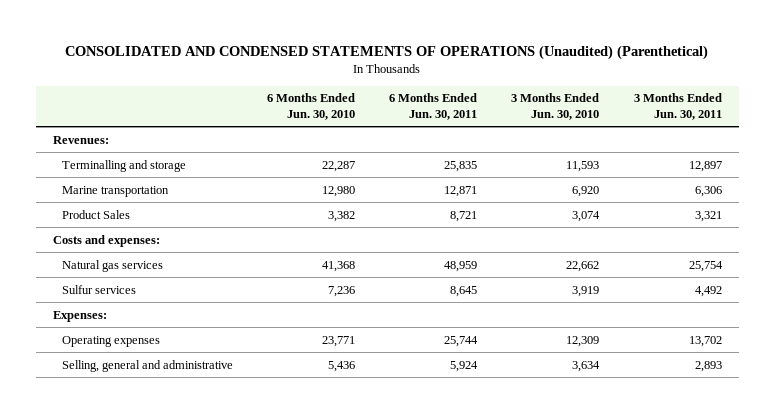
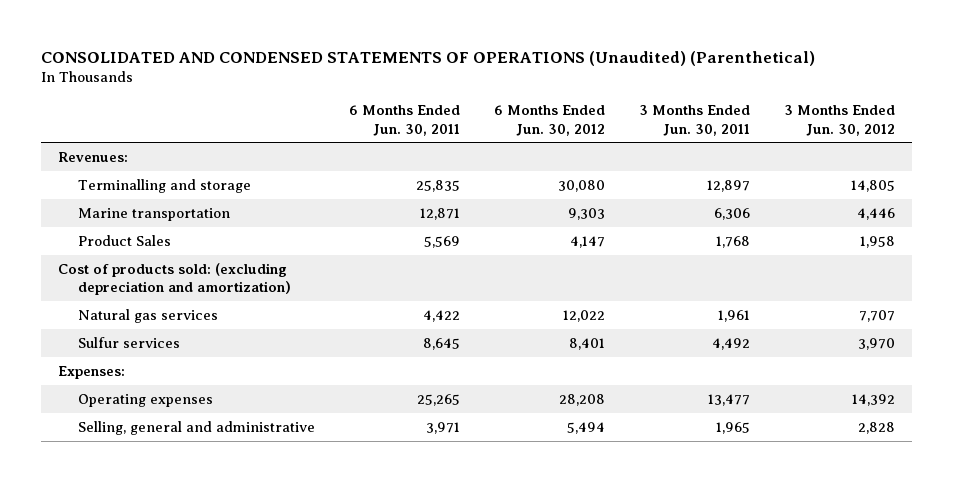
- | 6 Months Ended Jun. 30, 2010 | 6 Months Ended Jun. 30, 2011 | 3 Months Ended Jun. 30, 2010 | 3 Months Ended Jun. 30, 2011
+ | 6 Months Ended Jun. 30, 2011 | 6 Months Ended Jun. 30, 2012 | 3 Months Ended Jun. 30, 2011 | 3 Months Ended Jun. 30, 2012
- Product Sales | 3,382 | 8,721 | 3,074 | 3,321
- Costs and expenses:
- Natural gas services | 41,368 | 48,959 | 22,662 | 25,754
+ Product Sales | 5,569 | 4,147 | 1,768 | 1,958
+ Cost of products sold: (excluding depreciation and amortization)
+ Natural gas services | 4,422 | 12,022 | 1,961 | 7,707
- Operating expenses | 23,771 | 25,744 | 12,309 | 13,702
- Selling, general and administrative | 5,436 | 5,924 | 3,634 | 2,893
+ Operating expenses | 25,265 | 28,208 | 13,477 | 14,392
+ Selling, general and administrative | 3,971 | 5,494 | 1,965 | 2,828

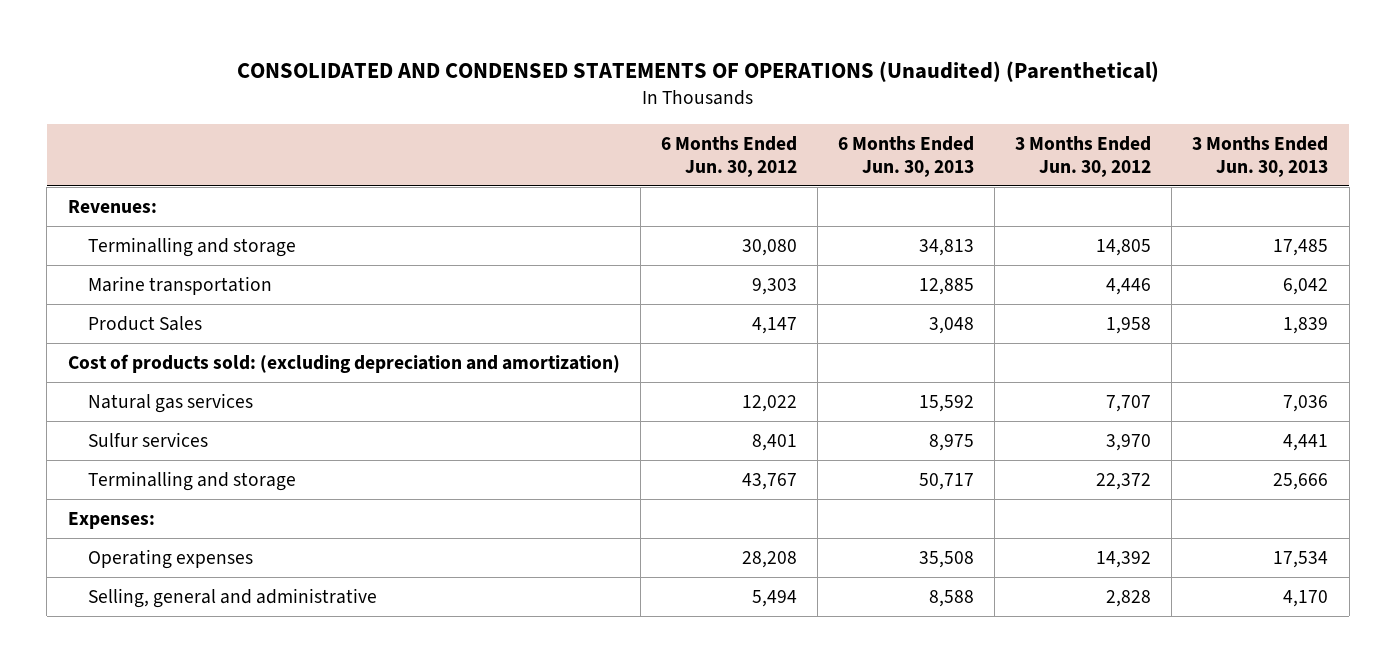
- | 6 Months Ended Jun. 30, 2011 | 6 Months Ended Jun. 30, 2012 | 3 Months Ended Jun. 30, 2011 | 3 Months Ended Jun. 30, 2012
+ | 6 Months Ended Jun. 30, 2012 | 6 Months Ended Jun. 30, 2013 | 3 Months Ended Jun. 30, 2012 | 3 Months Ended Jun. 30, 2013
+ Terminalling and storage | 43,767 | 50,717 | 22,372 | 25,666

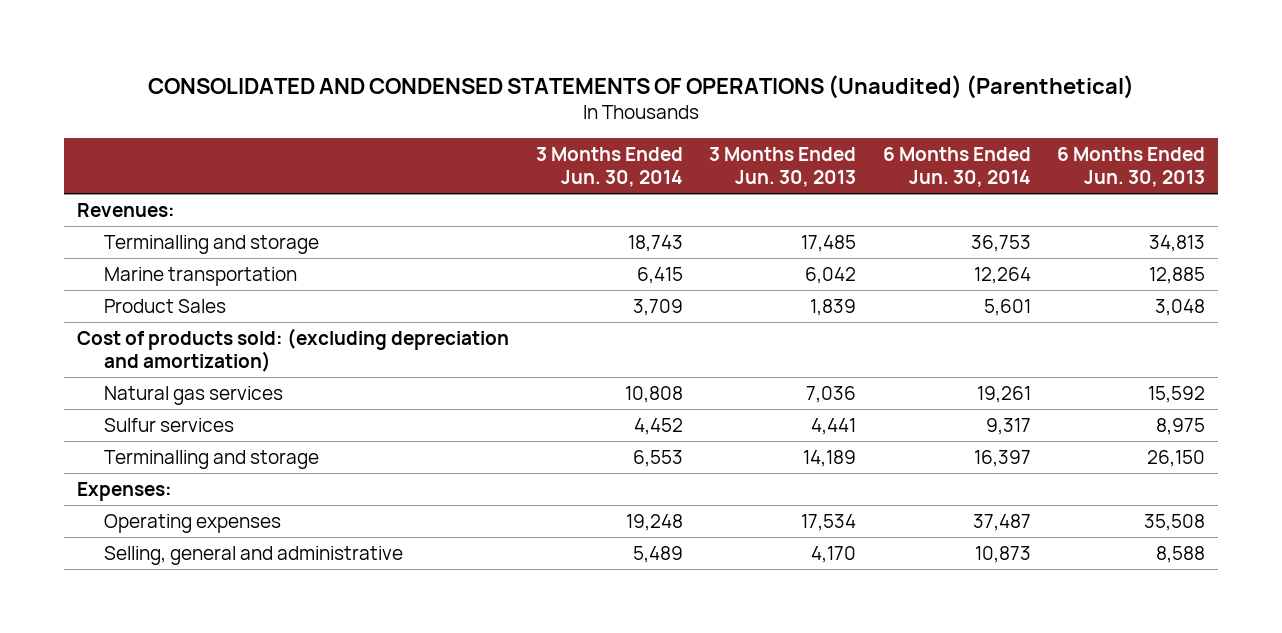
- | 6 Months Ended Jun. 30, 2012 | 6 Months Ended Jun. 30, 2013 | 3 Months Ended Jun. 30, 2012 | 3 Months Ended Jun. 30, 2013
+ | 3 Months Ended Jun. 30, 2014 | 3 Months Ended Jun. 30, 2013 | 6 Months Ended Jun. 30, 2014 | 6 Months Ended Jun. 30, 2013
- Terminalling and storage | 43,767 | 50,717 | 22,372 | 25,666
+ Terminalling and storage | 6,553 | 14,189 | 16,397 | 26,150

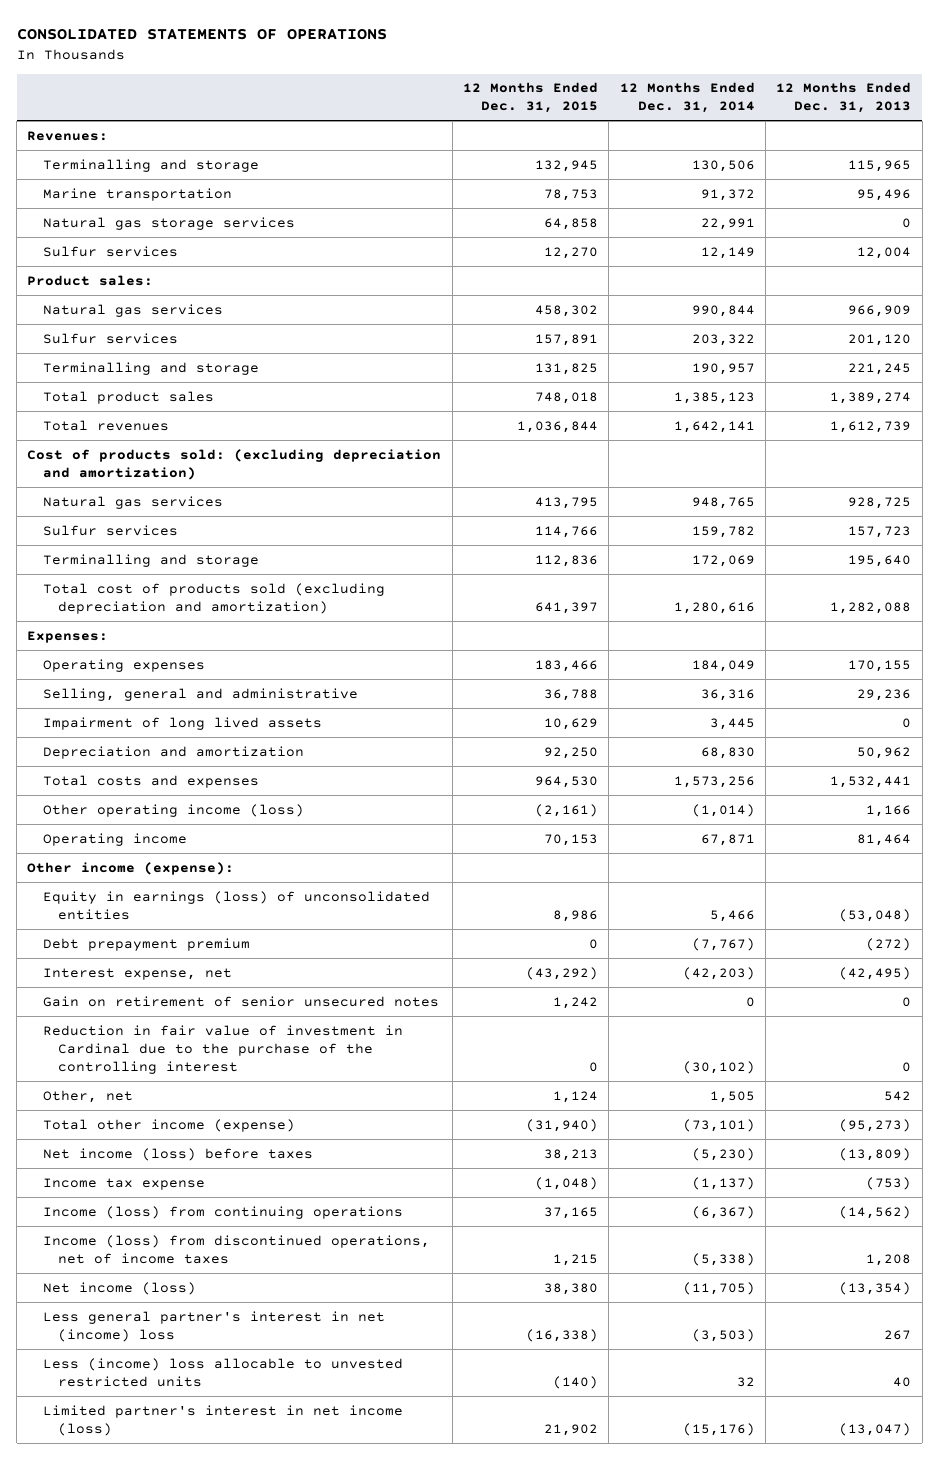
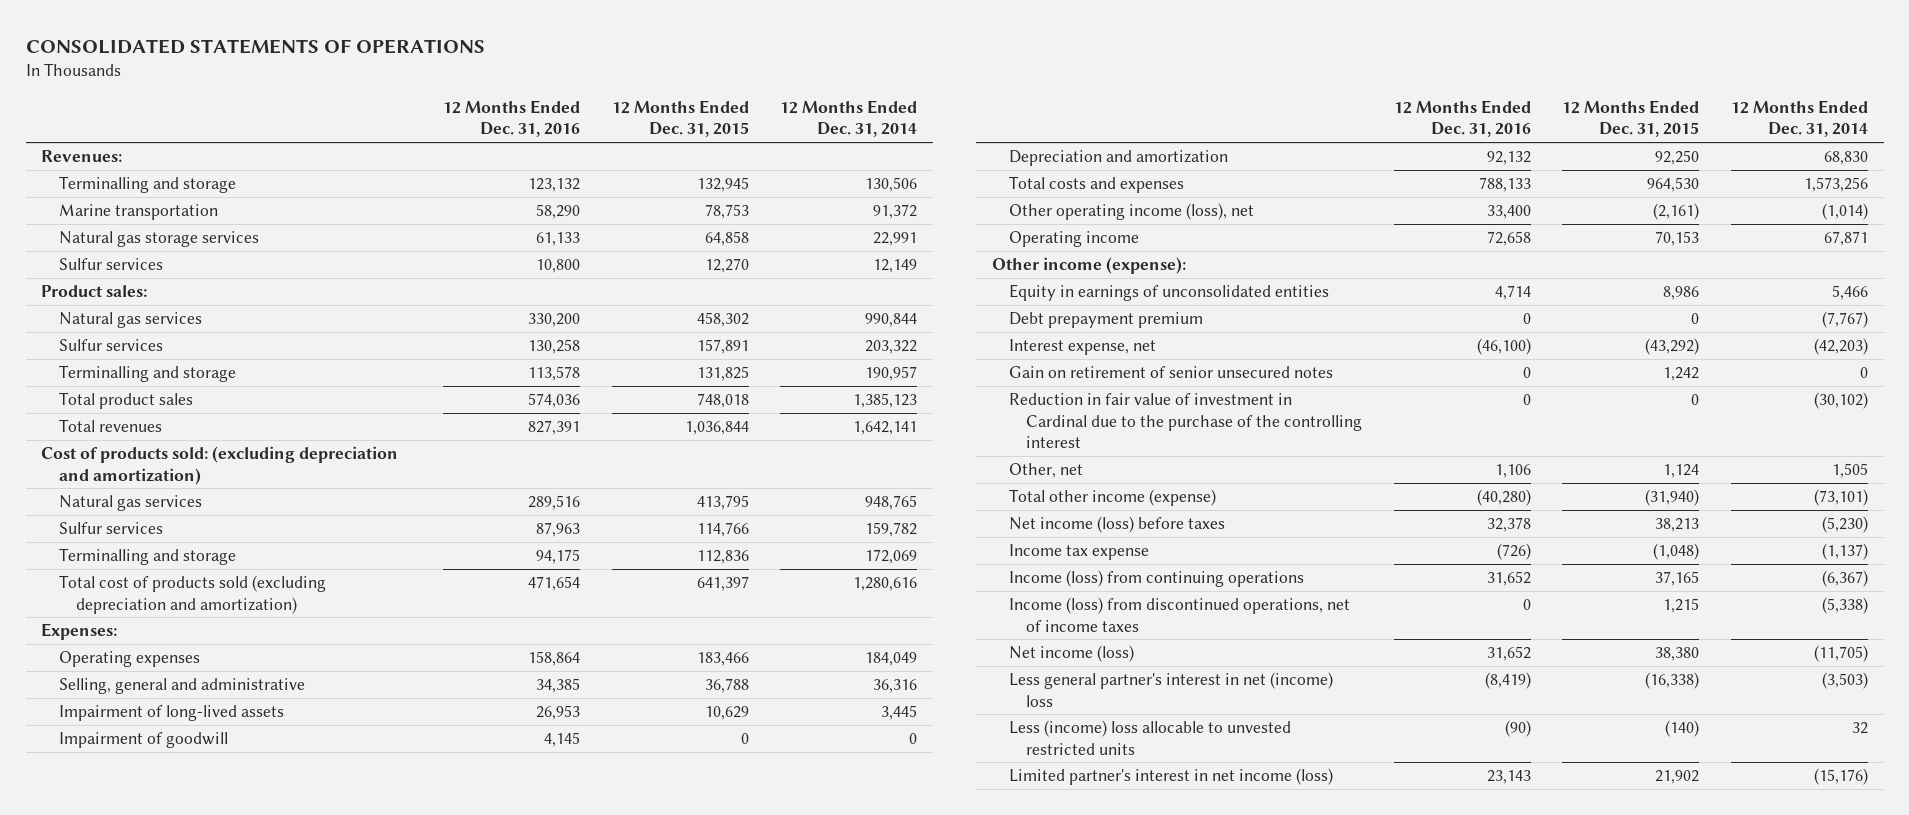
- | 12 Months Ended Dec. 31, 2015 | 12 Months Ended Dec. 31, 2014 | 12 Months Ended Dec. 31, 2013
+ | 12 Months Ended Dec. 31, 2016 | 12 Months Ended Dec. 31, 2015 | 12 Months Ended Dec. 31, 2014
- Impairment of long lived assets | 10,629 | 3,445 | 0
+ Impairment of long-lived assets | 26,953 | 10,629 | 3,445
+ Impairment of goodwill | 4,145 | 0 | 0
- Other operating income (loss) | (2,161) | (1,014) | 1,166
+ Other operating income (loss), net | 33,400 | (2,161) | (1,014)
- Equity in earnings (loss) of unconsolidated entities | 8,986 | 5,466 | (53,048)
+ Equity in earnings of unconsolidated entities | 4,714 | 8,986 | 5,466

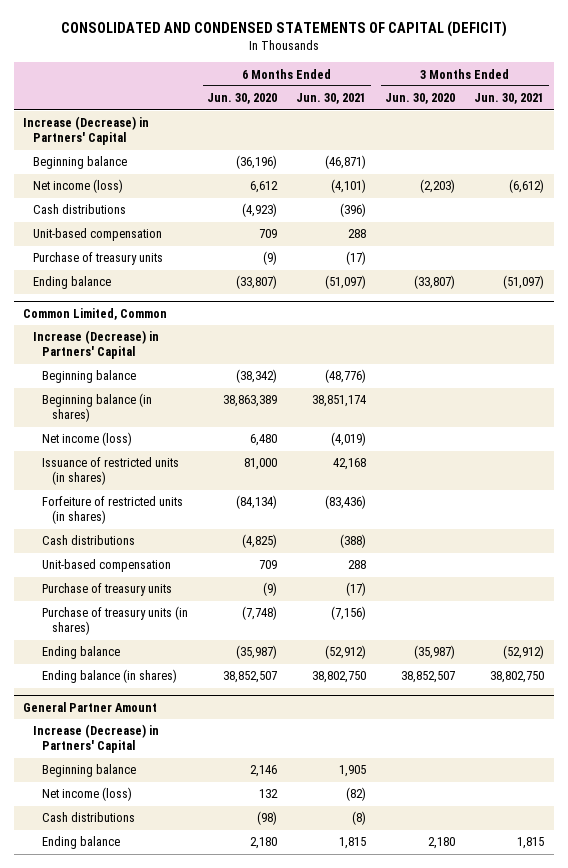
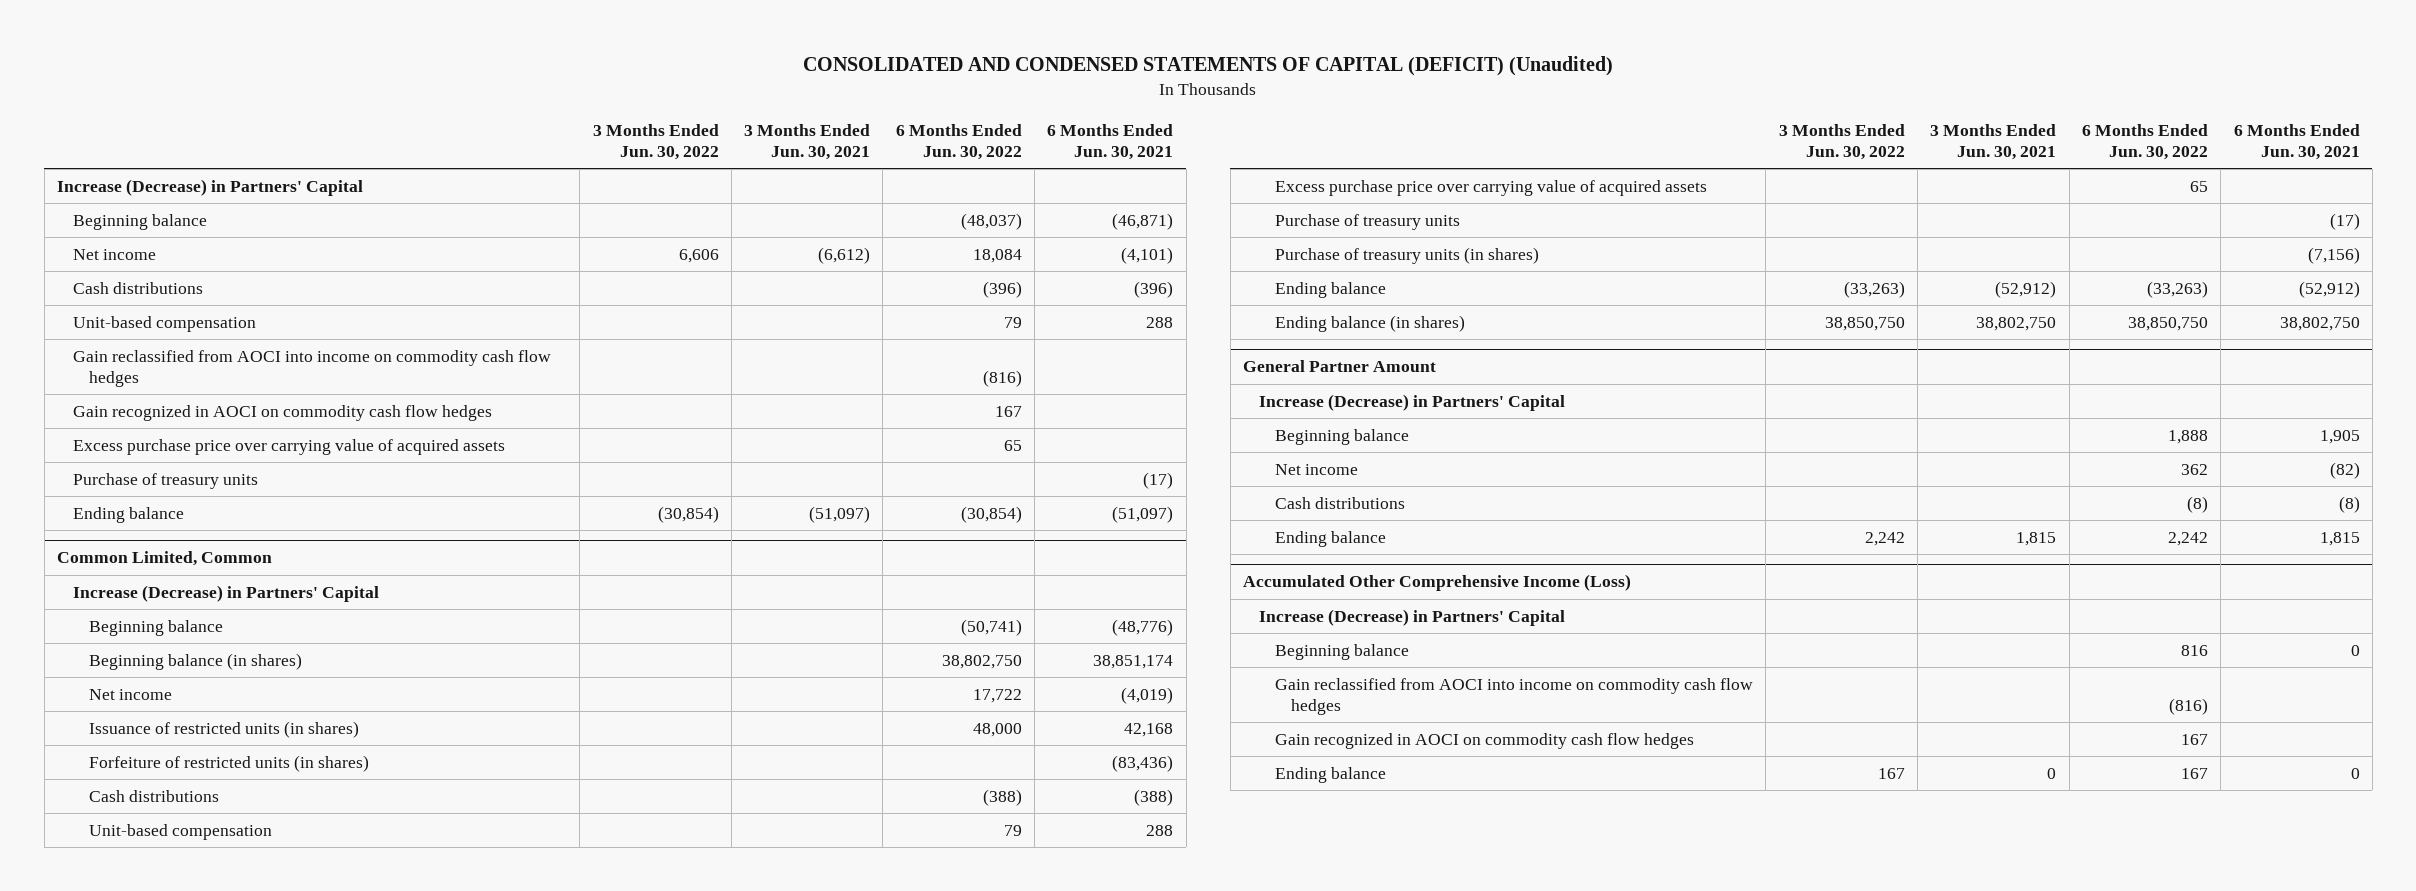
- CONSOLIDATED AND CONDENSED STATEMENTS OF CAPITAL (DEFICIT)
+ CONSOLIDATED AND CONDENSED STATEMENTS OF CAPITAL (DEFICIT) (Unaudited)
- | 6 Months Ended Jun. 30, 2020 | 6 Months Ended Jun. 30, 2021 | 3 Months Ended Jun. 30, 2020 | 3 Months Ended Jun. 30, 2021
+ | 3 Months Ended Jun. 30, 2022 | 3 Months Ended Jun. 30, 2021 | 6 Months Ended Jun. 30, 2022 | 6 Months Ended Jun. 30, 2021
- Net income (loss) | 6,612 | (4,101) | (2,203) | (6,612)
+ Net income | 6,606 | (6,612) | 18,084 | (4,101)
+ Gain reclassified from AOCI into income on commodity cash flow hedges | | | (816) |
+ Gain recognized in AOCI on commodity cash flow hedges | | | 167 |
+ Excess purchase price over carrying value of acquired assets | | | 65 |
@ Common Limited, Common
- Net income (loss) | 6,480 | (4,019) | |
+ Net income | | | 17,722 | (4,019)
+ Excess purchase price over carrying value of acquired assets | | | 65 |
@ General Partner Amount
- Net income (loss) | 132 | (82) | |
+ Net income | | | 362 | (82)
+ Accumulated Other Comprehensive Income (Loss)
+ Increase (Decrease) in Partners' Capital
+ Beginning balance | | | 816 | 0
+ Gain reclassified from AOCI into income on commodity cash flow hedges | | | (816) |
+ Gain recognized in AOCI on commodity cash flow hedges | | | 167 |
+ Ending balance | 167 | 0 | 167 | 0

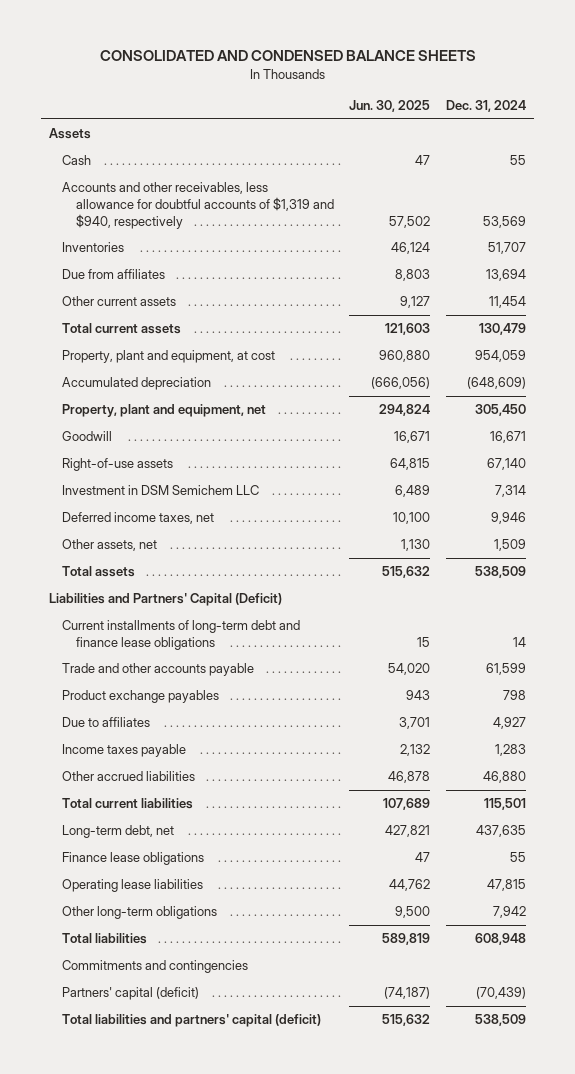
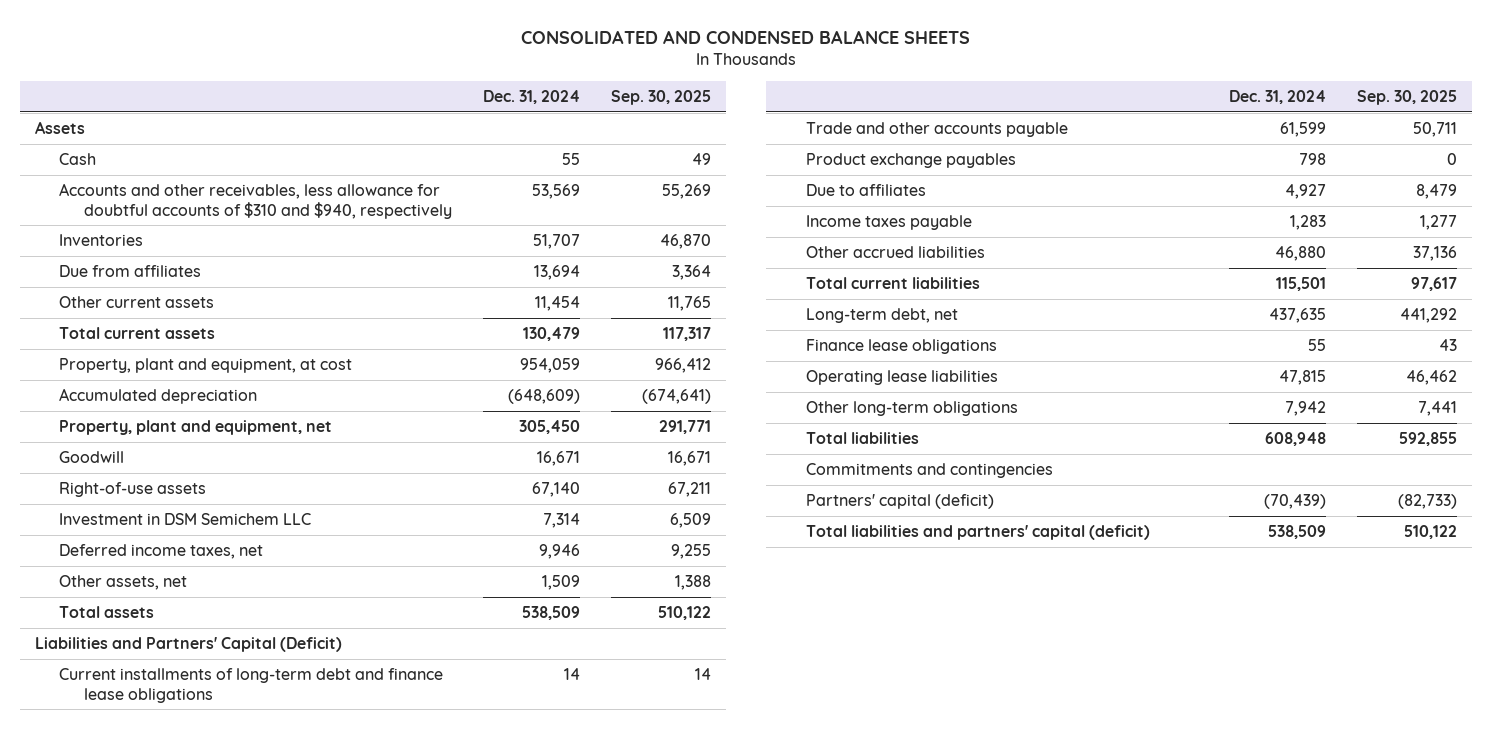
- | Jun. 30, 2025 | Dec. 31, 2024
+ | Dec. 31, 2024 | Sep. 30, 2025
- Accounts and other receivables, less allowance for doubtful accounts of $1,319 and $940, respectively | 57,502 | 53,569
+ Accounts and other receivables, less allowance for doubtful accounts of $310 and $940, respectively | 53,569 | 55,269

